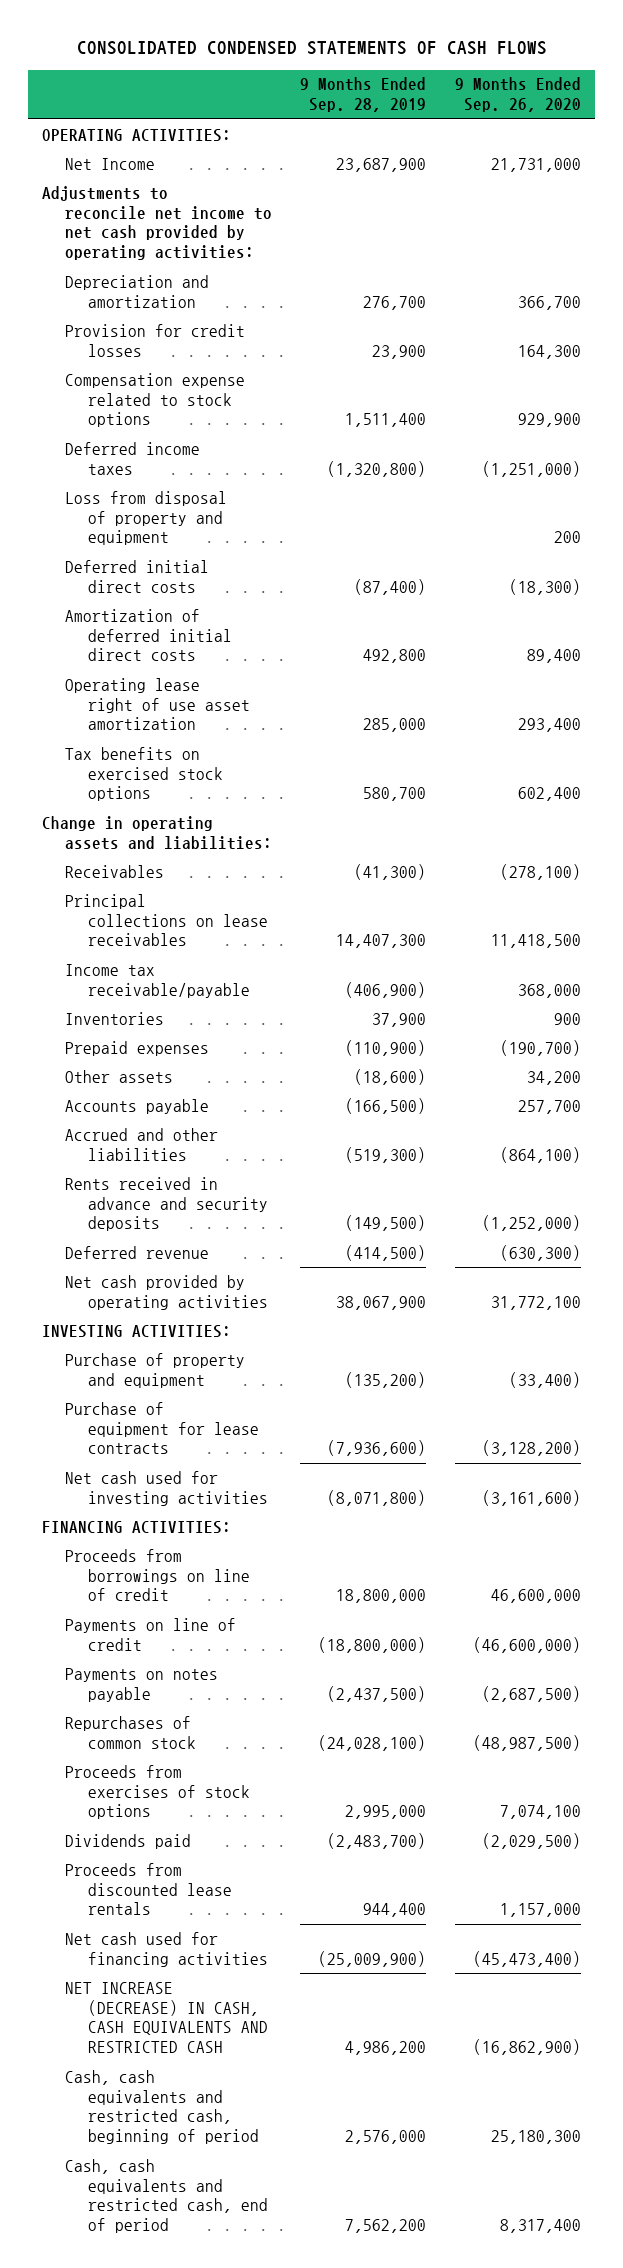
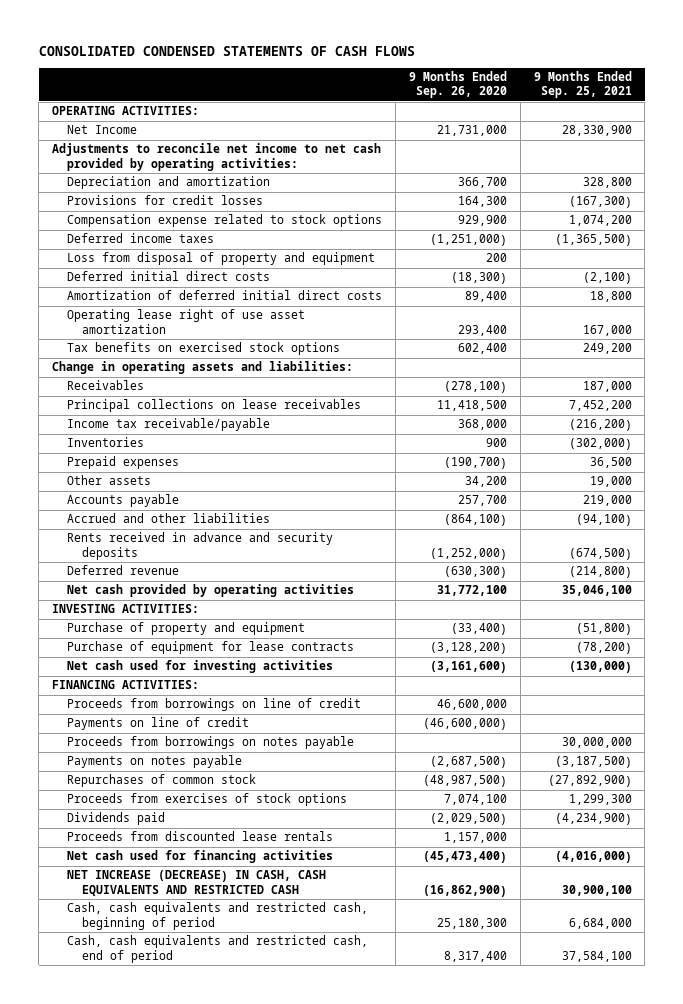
- | 9 Months Ended Sep. 28, 2019 | 9 Months Ended Sep. 26, 2020
+ | 9 Months Ended Sep. 26, 2020 | 9 Months Ended Sep. 25, 2021
- Provision for credit losses | 23,900 | 164,300
+ Provisions for credit losses | 164,300 | (167,300)
+ Proceeds from borrowings on notes payable | | 30,000,000

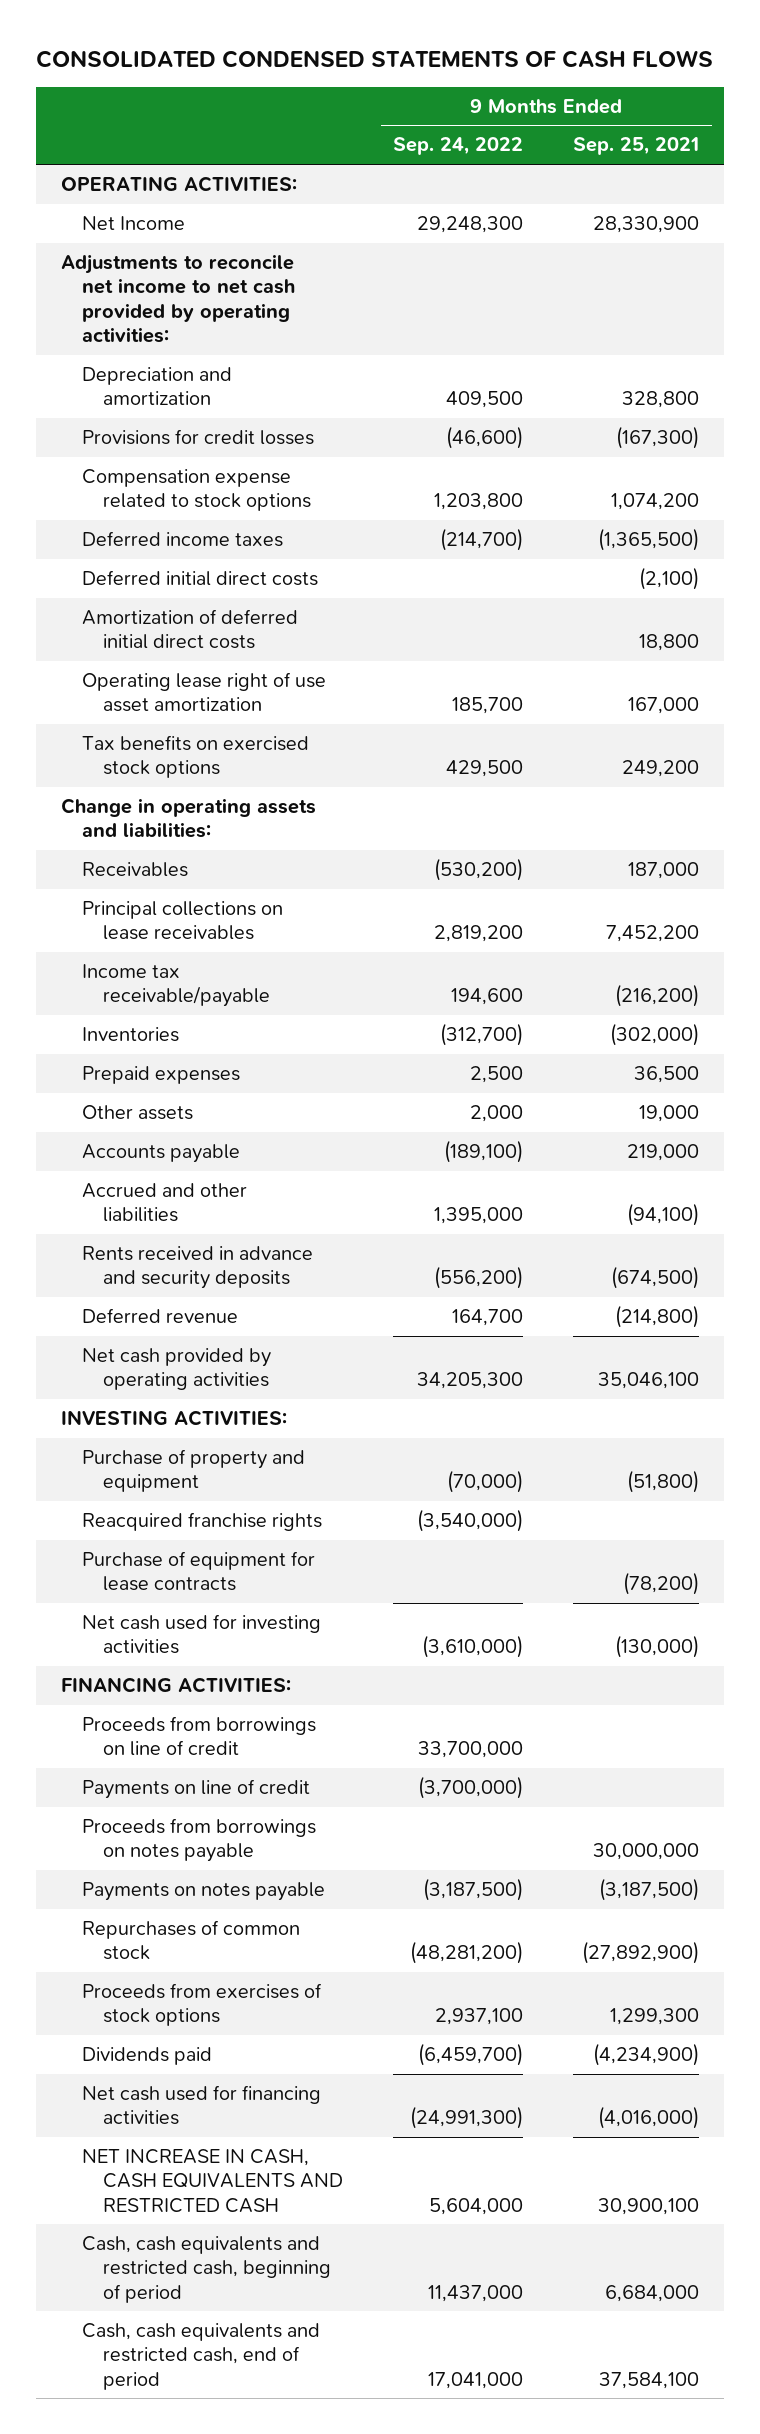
- | 9 Months Ended Sep. 26, 2020 | 9 Months Ended Sep. 25, 2021
+ | 9 Months Ended Sep. 24, 2022 | 9 Months Ended Sep. 25, 2021
- Loss from disposal of property and equipment | 200 |
+ Reacquired franchise rights | (3,540,000) |
- Proceeds from discounted lease rentals | 1,157,000 |
- NET INCREASE (DECREASE) IN CASH, CASH EQUIVALENTS AND RESTRICTED CASH | (16,862,900) | 30,900,100
+ NET INCREASE IN CASH, CASH EQUIVALENTS AND RESTRICTED CASH | 5,604,000 | 30,900,100

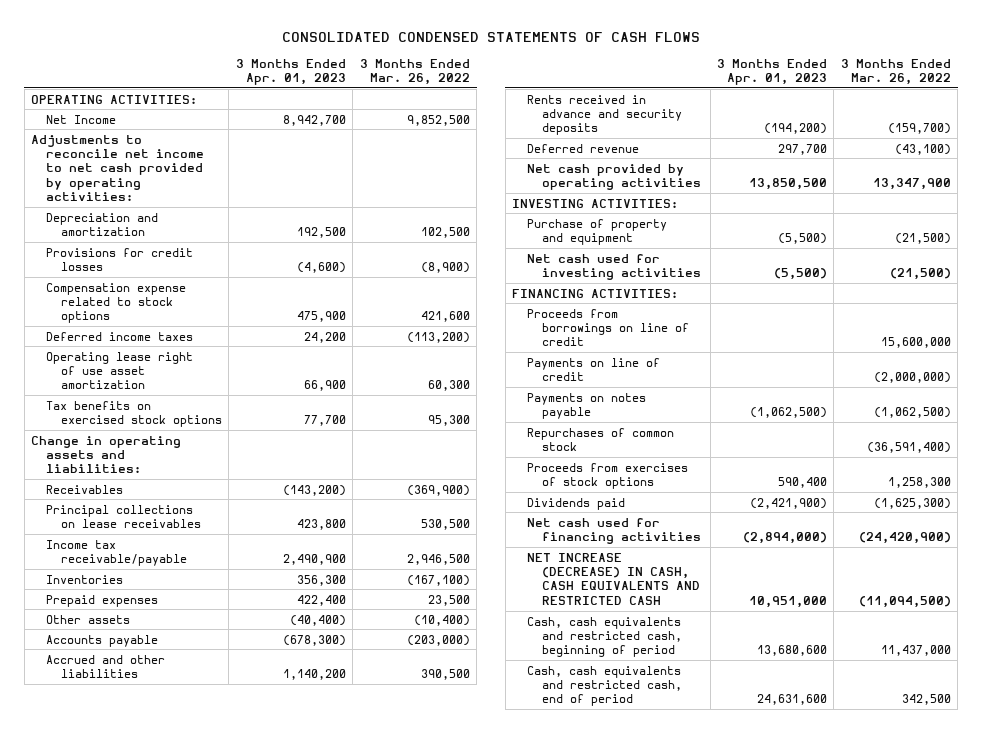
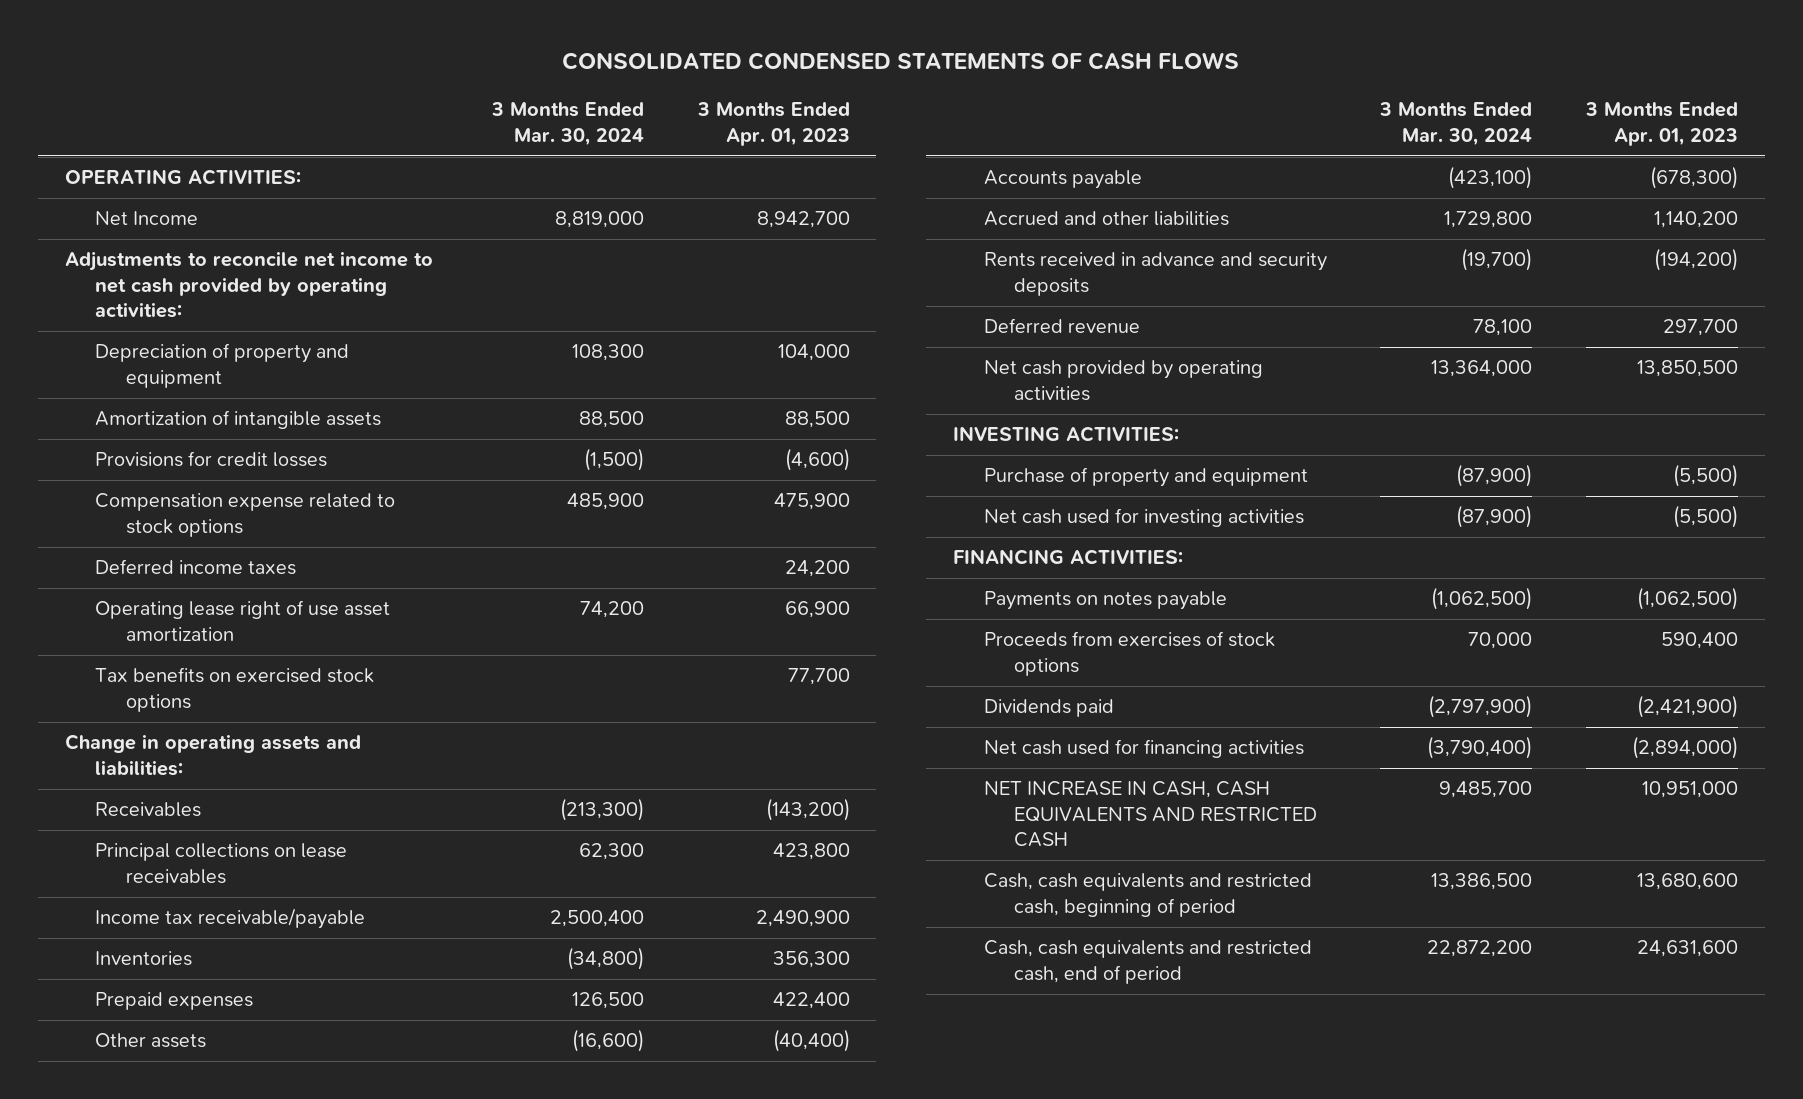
- | 3 Months Ended Apr. 01, 2023 | 3 Months Ended Mar. 26, 2022
+ | 3 Months Ended Mar. 30, 2024 | 3 Months Ended Apr. 01, 2023
- Depreciation and amortization | 192,500 | 102,500
+ Depreciation of property and equipment | 108,300 | 104,000
+ Amortization of intangible assets | 88,500 | 88,500
- Proceeds from borrowings on line of credit | | 15,600,000
- Payments on line of credit | | (2,000,000)
- Repurchases of common stock | | (36,591,400)
- NET INCREASE (DECREASE) IN CASH, CASH EQUIVALENTS AND RESTRICTED CASH | 10,951,000 | (11,094,500)
+ NET INCREASE IN CASH, CASH EQUIVALENTS AND RESTRICTED CASH | 9,485,700 | 10,951,000

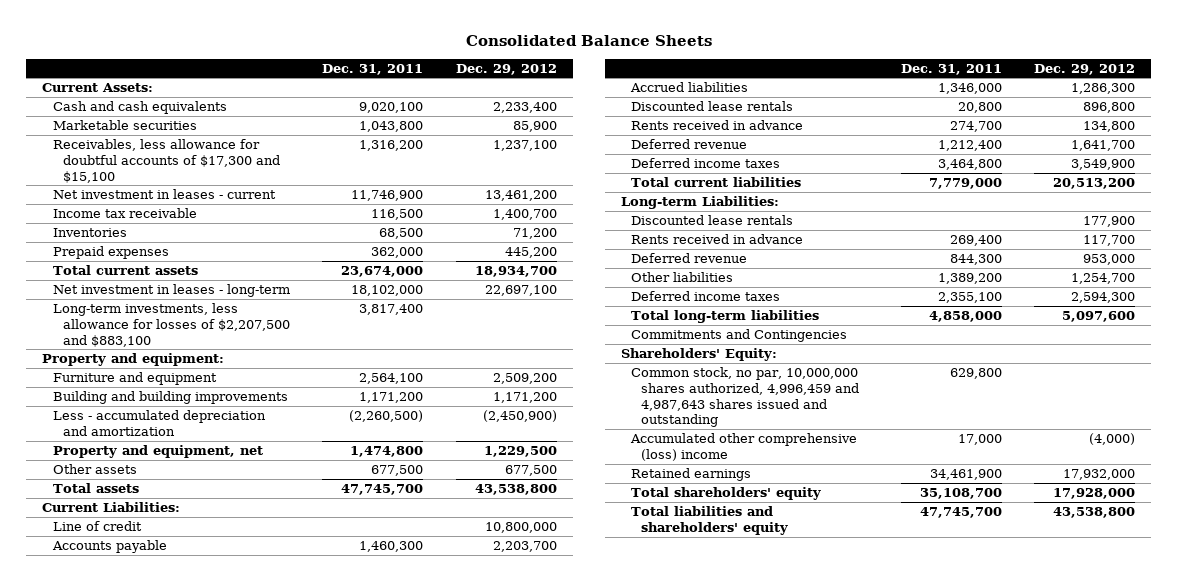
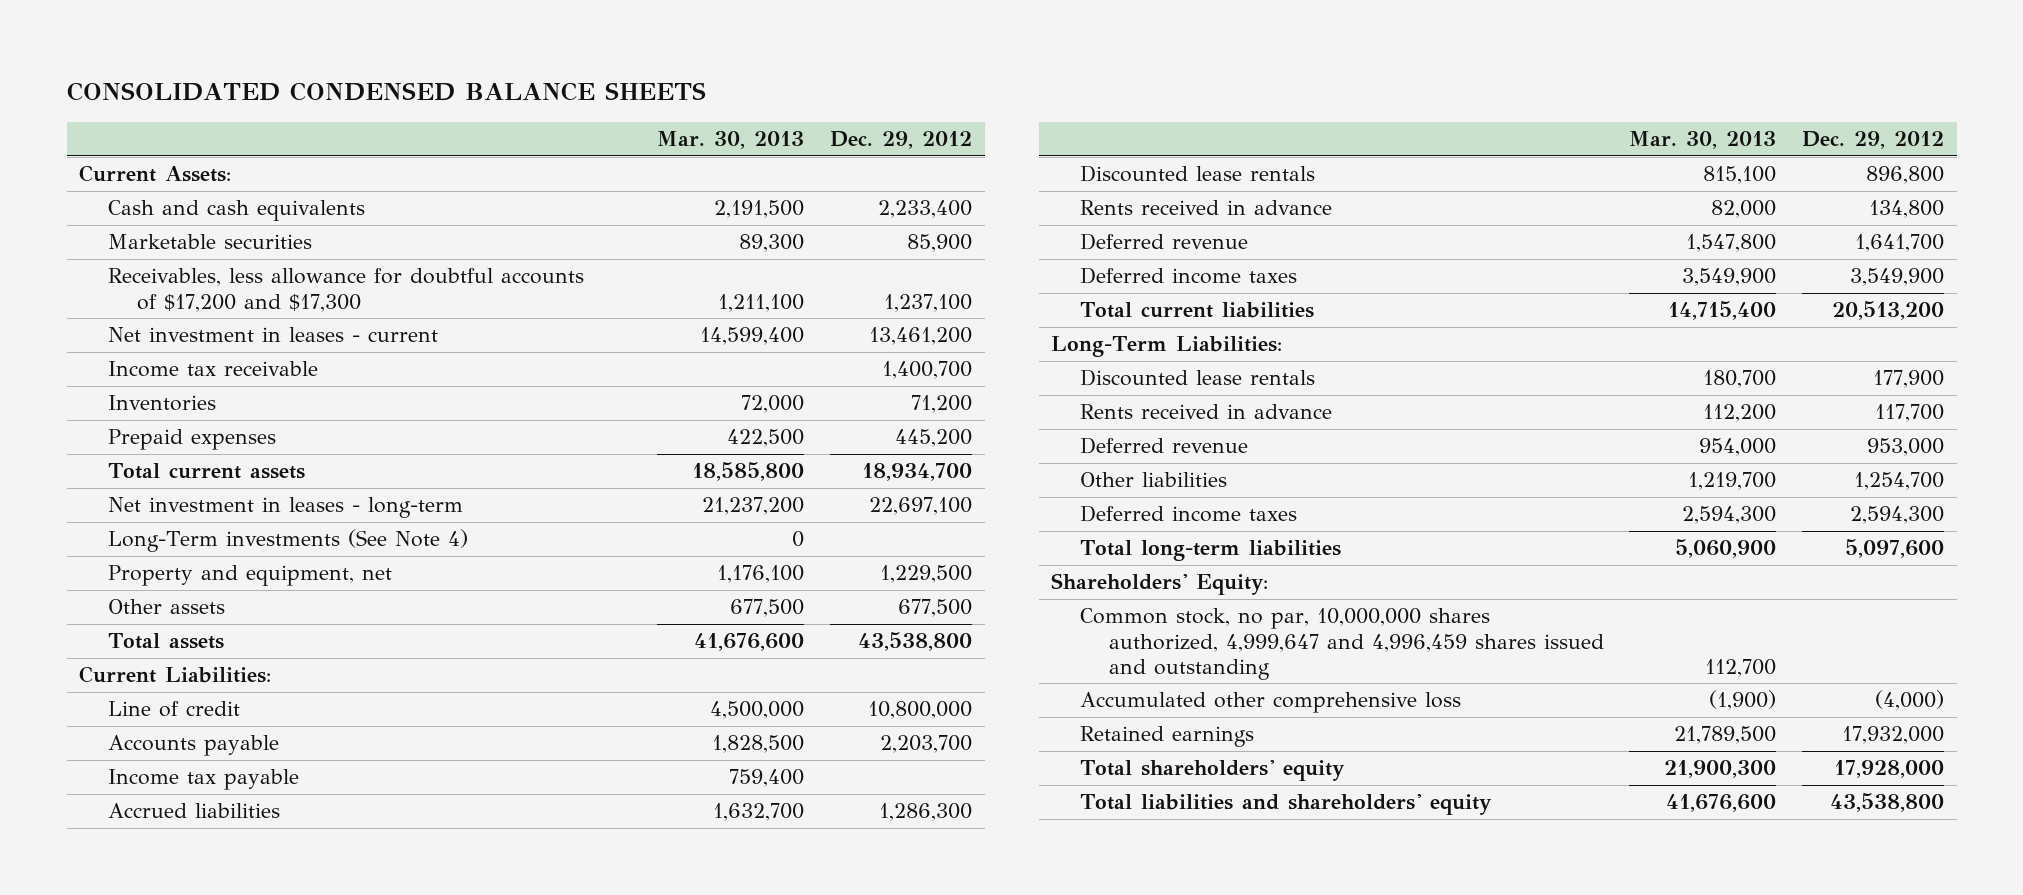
- Consolidated Balance Sheets
+ CONSOLIDATED CONDENSED BALANCE SHEETS
- | Dec. 31, 2011 | Dec. 29, 2012
+ | Mar. 30, 2013 | Dec. 29, 2012
- Receivables, less allowance for doubtful accounts of $17,300 and $15,100 | 1,316,200 | 1,237,100
+ Receivables, less allowance for doubtful accounts of $17,200 and $17,300 | 1,211,100 | 1,237,100
- Long-term investments, less allowance for losses of $2,207,500 and $883,100 | 3,817,400 |
- Property and equipment:
- Furniture and equipment | 2,564,100 | 2,509,200
- Building and building improvements | 1,171,200 | 1,171,200
- Less - accumulated depreciation and amortization | (2,260,500) | (2,450,900)
+ Long-Term investments (See Note 4) | 0 |
+ Income tax payable | 759,400 |
- Long-term Liabilities:
+ Long-Term Liabilities:
- Commitments and Contingencies
- Common stock, no par, 10,000,000 shares authorized, 4,996,459 and 4,987,643 shares issued and outstanding | 629,800 |
- Accumulated other comprehensive (loss) income | 17,000 | (4,000)
+ Common stock, no par, 10,000,000 shares authorized, 4,999,647 and 4,996,459 shares issued and outstanding | 112,700 |
+ Accumulated other comprehensive loss | (1,900) | (4,000)

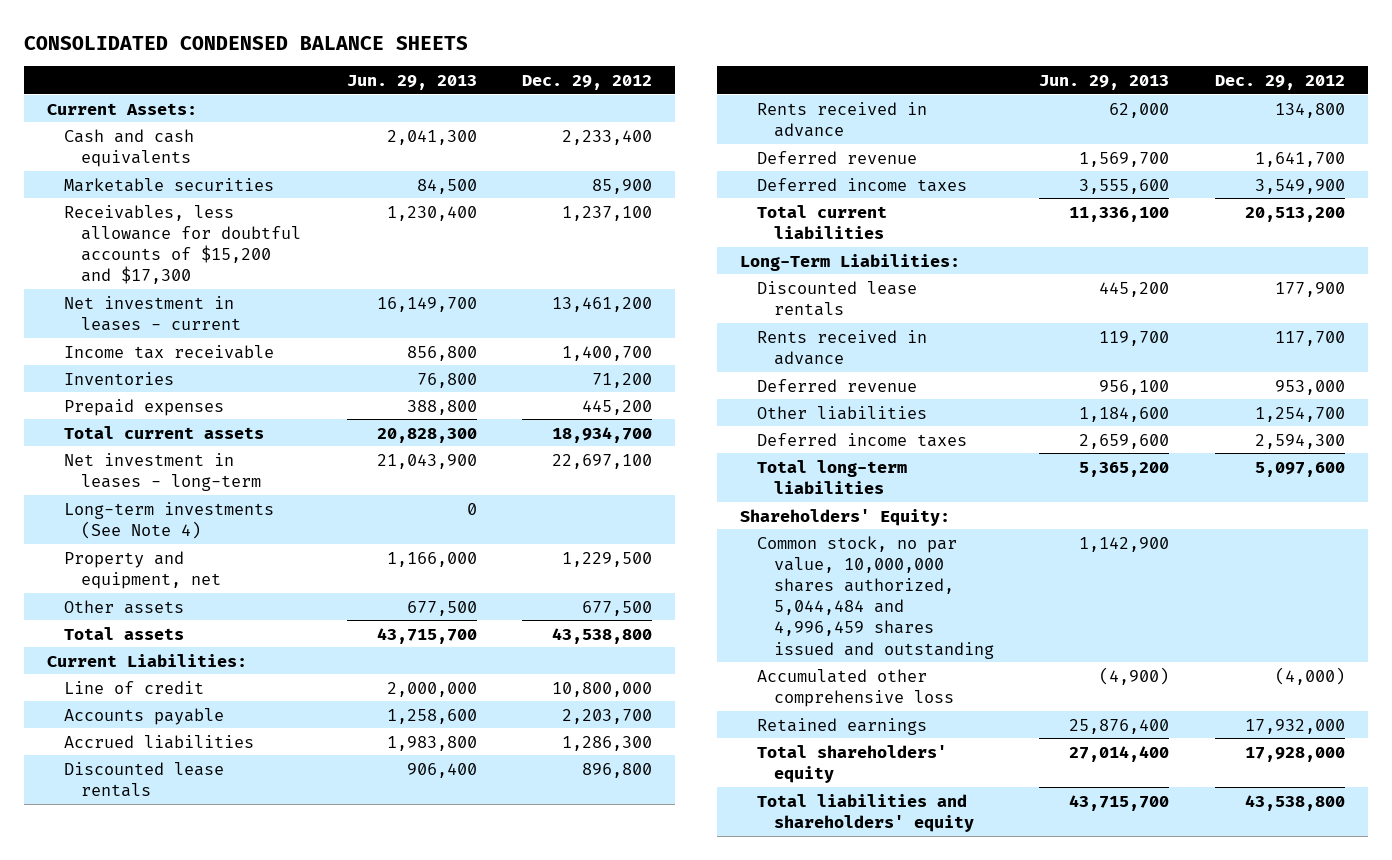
- | Mar. 30, 2013 | Dec. 29, 2012
+ | Jun. 29, 2013 | Dec. 29, 2012
- Receivables, less allowance for doubtful accounts of $17,200 and $17,300 | 1,211,100 | 1,237,100
+ Receivables, less allowance for doubtful accounts of $15,200 and $17,300 | 1,230,400 | 1,237,100
- Long-Term investments (See Note 4) | 0 |
+ Long-term investments (See Note 4) | 0 |
- Income tax payable | 759,400 |
- Common stock, no par, 10,000,000 shares authorized, 4,999,647 and 4,996,459 shares issued and outstanding | 112,700 |
+ Common stock, no par value, 10,000,000 shares authorized, 5,044,484 and 4,996,459 shares issued and outstanding | 1,142,900 |

